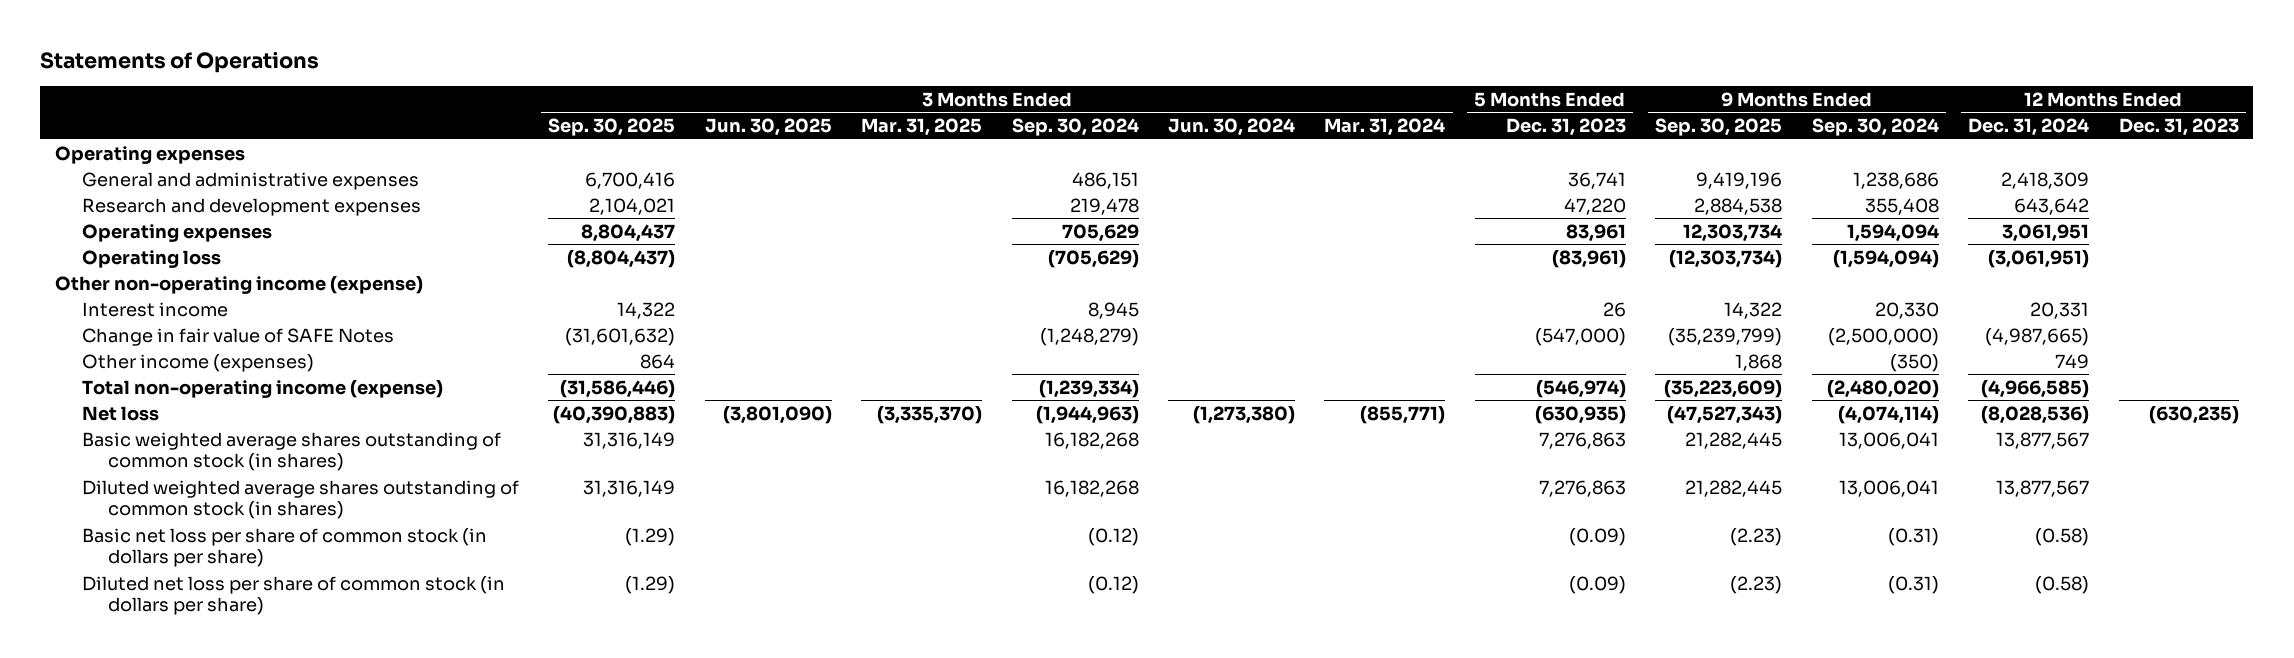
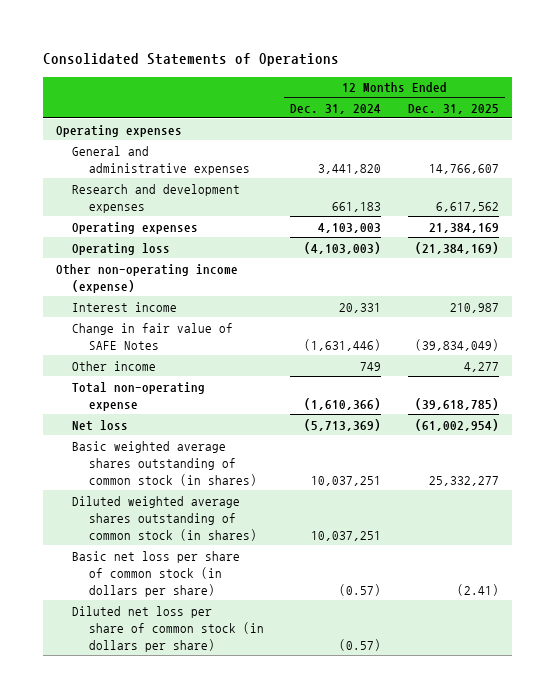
- Statements of Operations
+ Consolidated Statements of Operations
- | 3 Months Ended Sep. 30, 2025 | 3 Months Ended Jun. 30, 2025 | 3 Months Ended Mar. 31, 2025 | 3 Months Ended Sep. 30, 2024 | 3 Months Ended Jun. 30, 2024 | 3 Months Ended Mar. 31, 2024 | 5 Months Ended Dec. 31, 2023 | 9 Months Ended Sep. 30, 2025 | 9 Months Ended Sep. 30, 2024 | 12 Months Ended Dec. 31, 2024 | 12 Months Ended Dec. 31, 2023
+ | 12 Months Ended Dec. 31, 2024 | 12 Months Ended Dec. 31, 2025
- General and administrative expenses | 6,700,416 | | | 486,151 | | | 36,741 | 9,419,196 | 1,238,686 | 2,418,309 |
- Research and development expenses | 2,104,021 | | | 219,478 | | | 47,220 | 2,884,538 | 355,408 | 643,642 |
- Operating expenses | 8,804,437 | | | 705,629 | | | 83,961 | 12,303,734 | 1,594,094 | 3,061,951 |
- Operating loss | (8,804,437) | | | (705,629) | | | (83,961) | (12,303,734) | (1,594,094) | (3,061,951) |
+ General and administrative expenses | 3,441,820 | 14,766,607
+ Research and development expenses | 661,183 | 6,617,562
+ Operating expenses | 4,103,003 | 21,384,169
+ Operating loss | (4,103,003) | (21,384,169)
- Change in fair value of SAFE Notes | (31,601,632) | | | (1,248,279) | | | (547,000) | (35,239,799) | (2,500,000) | (4,987,665) |
- Other income (expenses) | 864 | | | | | | | 1,868 | (350) | 749 |
- Total non-operating income (expense) | (31,586,446) | | | (1,239,334) | | | (546,974) | (35,223,609) | (2,480,020) | (4,966,585) |
- Net loss | (40,390,883) | (3,801,090) | (3,335,370) | (1,944,963) | (1,273,380) | (855,771) | (630,935) | (47,527,343) | (4,074,114) | (8,028,536) | (630,235)
- Basic weighted average shares outstanding of common stock (in shares) | 31,316,149 | | | 16,182,268 | | | 7,276,863 | 21,282,445 | 13,006,041 | 13,877,567 |
- Diluted weighted average shares outstanding of common stock (in shares) | 31,316,149 | | | 16,182,268 | | | 7,276,863 | 21,282,445 | 13,006,041 | 13,877,567 |
- Basic net loss per share of common stock (in dollars per share) | (1.29) | | | (0.12) | | | (0.09) | (2.23) | (0.31) | (0.58) |
- Diluted net loss per share of common stock (in dollars per share) | (1.29) | | | (0.12) | | | (0.09) | (2.23) | (0.31) | (0.58) |
+ Change in fair value of SAFE Notes | (1,631,446) | (39,834,049)
+ Other income | 749 | 4,277
+ Total non-operating expense | (1,610,366) | (39,618,785)
+ Net loss | (5,713,369) | (61,002,954)
+ Basic weighted average shares outstanding of common stock (in shares) | 10,037,251 | 25,332,277
+ Diluted weighted average shares outstanding of common stock (in shares) | 10,037,251 |
+ Basic net loss per share of common stock (in dollars per share) | (0.57) | (2.41)
+ Diluted net loss per share of common stock (in dollars per share) | (0.57) |

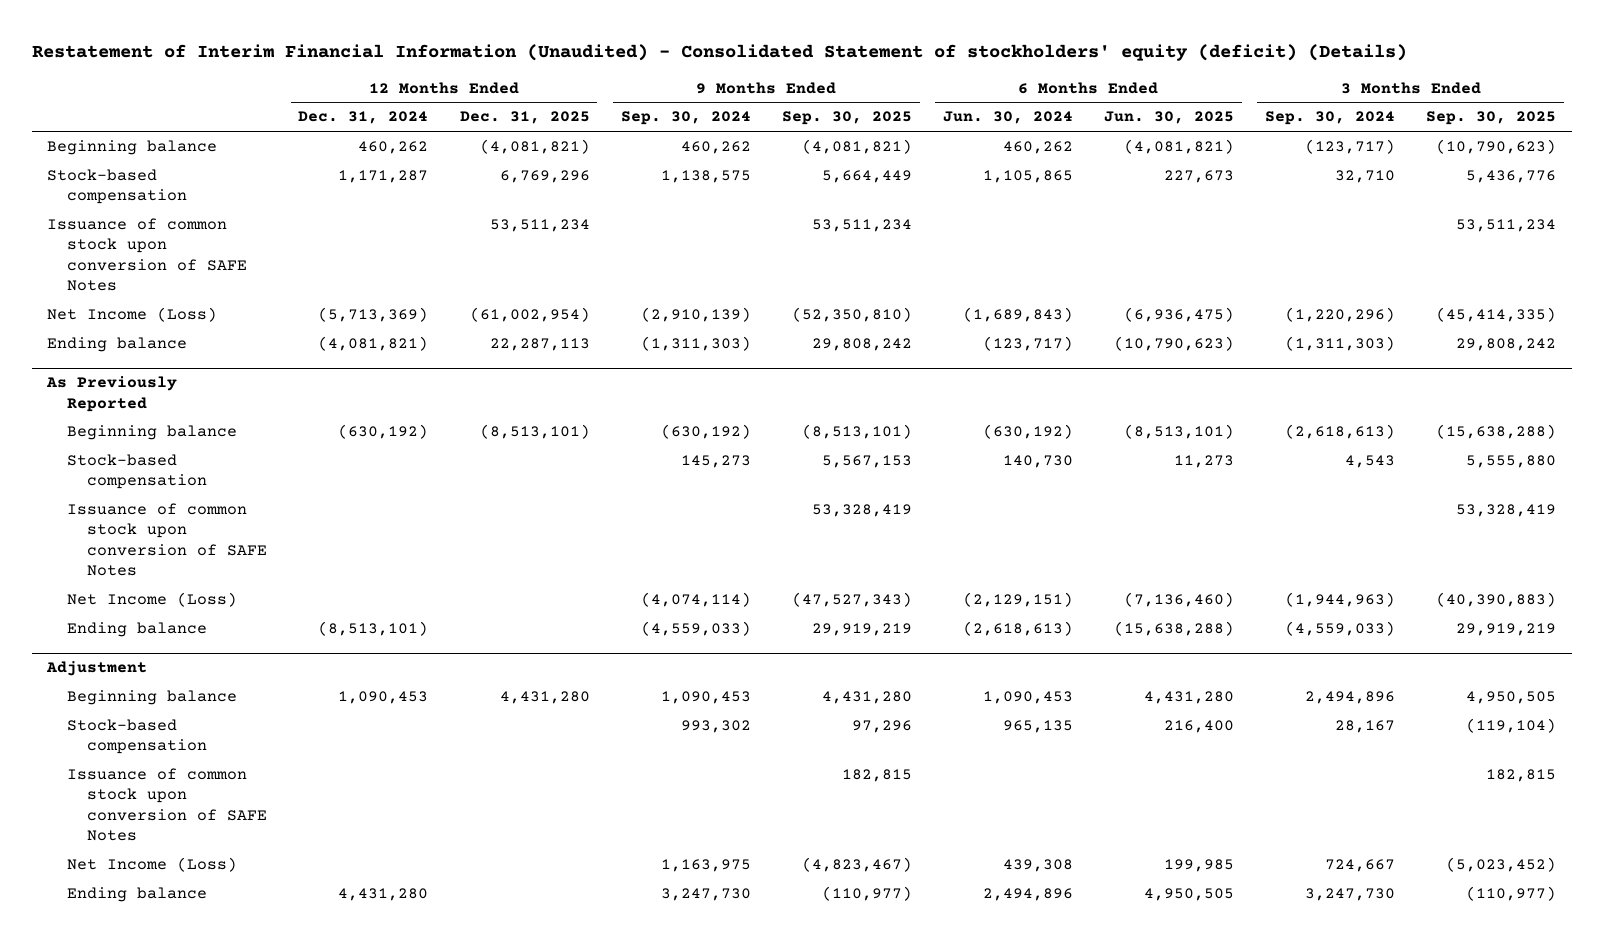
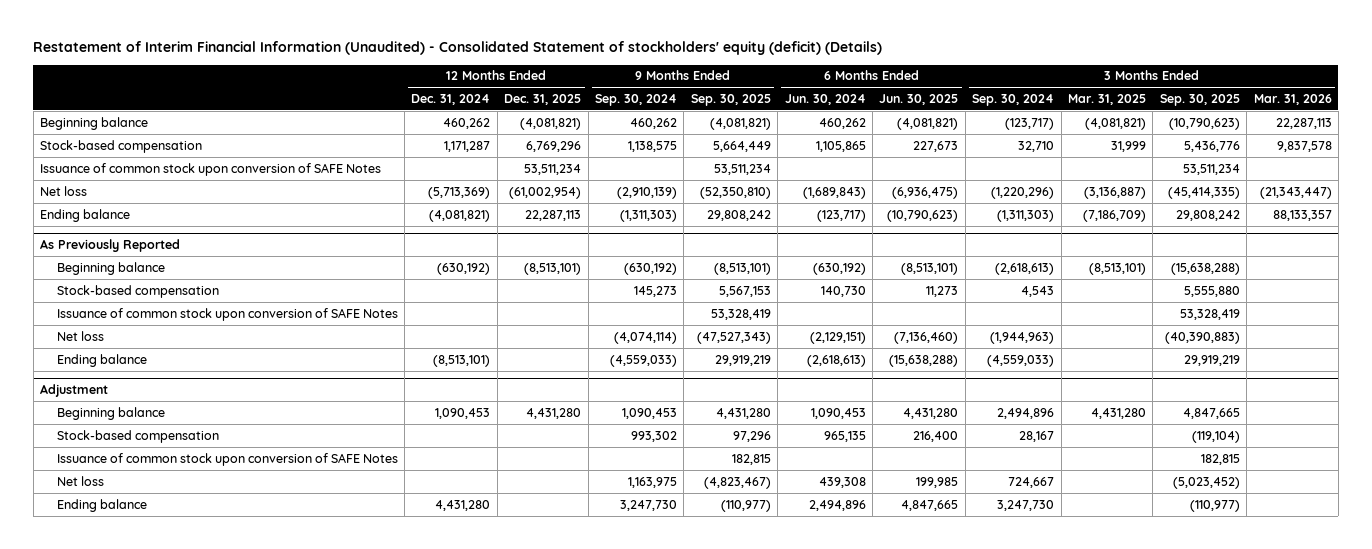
- | 12 Months Ended Dec. 31, 2024 | 12 Months Ended Dec. 31, 2025 | 9 Months Ended Sep. 30, 2024 | 9 Months Ended Sep. 30, 2025 | 6 Months Ended Jun. 30, 2024 | 6 Months Ended Jun. 30, 2025 | 3 Months Ended Sep. 30, 2024 | 3 Months Ended Sep. 30, 2025
+ | 12 Months Ended Dec. 31, 2024 | 12 Months Ended Dec. 31, 2025 | 9 Months Ended Sep. 30, 2024 | 9 Months Ended Sep. 30, 2025 | 6 Months Ended Jun. 30, 2024 | 6 Months Ended Jun. 30, 2025 | 3 Months Ended Sep. 30, 2024 | 3 Months Ended Mar. 31, 2025 | 3 Months Ended Sep. 30, 2025 | 3 Months Ended Mar. 31, 2026
- Net Income (Loss) | (5,713,369) | (61,002,954) | (2,910,139) | (52,350,810) | (1,689,843) | (6,936,475) | (1,220,296) | (45,414,335)
+ Net loss | (5,713,369) | (61,002,954) | (2,910,139) | (52,350,810) | (1,689,843) | (6,936,475) | (1,220,296) | (3,136,887) | (45,414,335) | (21,343,447)
@ As Previously Reported
- Net Income (Loss) | | | (4,074,114) | (47,527,343) | (2,129,151) | (7,136,460) | (1,944,963) | (40,390,883)
+ Net loss | | | (4,074,114) | (47,527,343) | (2,129,151) | (7,136,460) | (1,944,963) | | (40,390,883) |
@ Adjustment
- Beginning balance | 1,090,453 | 4,431,280 | 1,090,453 | 4,431,280 | 1,090,453 | 4,431,280 | 2,494,896 | 4,950,505
+ Beginning balance | 1,090,453 | 4,431,280 | 1,090,453 | 4,431,280 | 1,090,453 | 4,431,280 | 2,494,896 | 4,431,280 | 4,847,665 |
- Net Income (Loss) | | | 1,163,975 | (4,823,467) | 439,308 | 199,985 | 724,667 | (5,023,452)
- Ending balance | 4,431,280 | | 3,247,730 | (110,977) | 2,494,896 | 4,950,505 | 3,247,730 | (110,977)
+ Net loss | | | 1,163,975 | (4,823,467) | 439,308 | 199,985 | 724,667 | | (5,023,452) |
+ Ending balance | 4,431,280 | | 3,247,730 | (110,977) | 2,494,896 | 4,847,665 | 3,247,730 | | (110,977) |

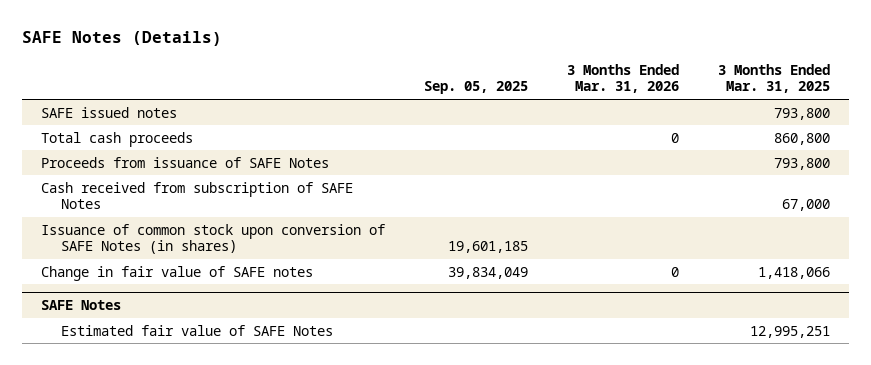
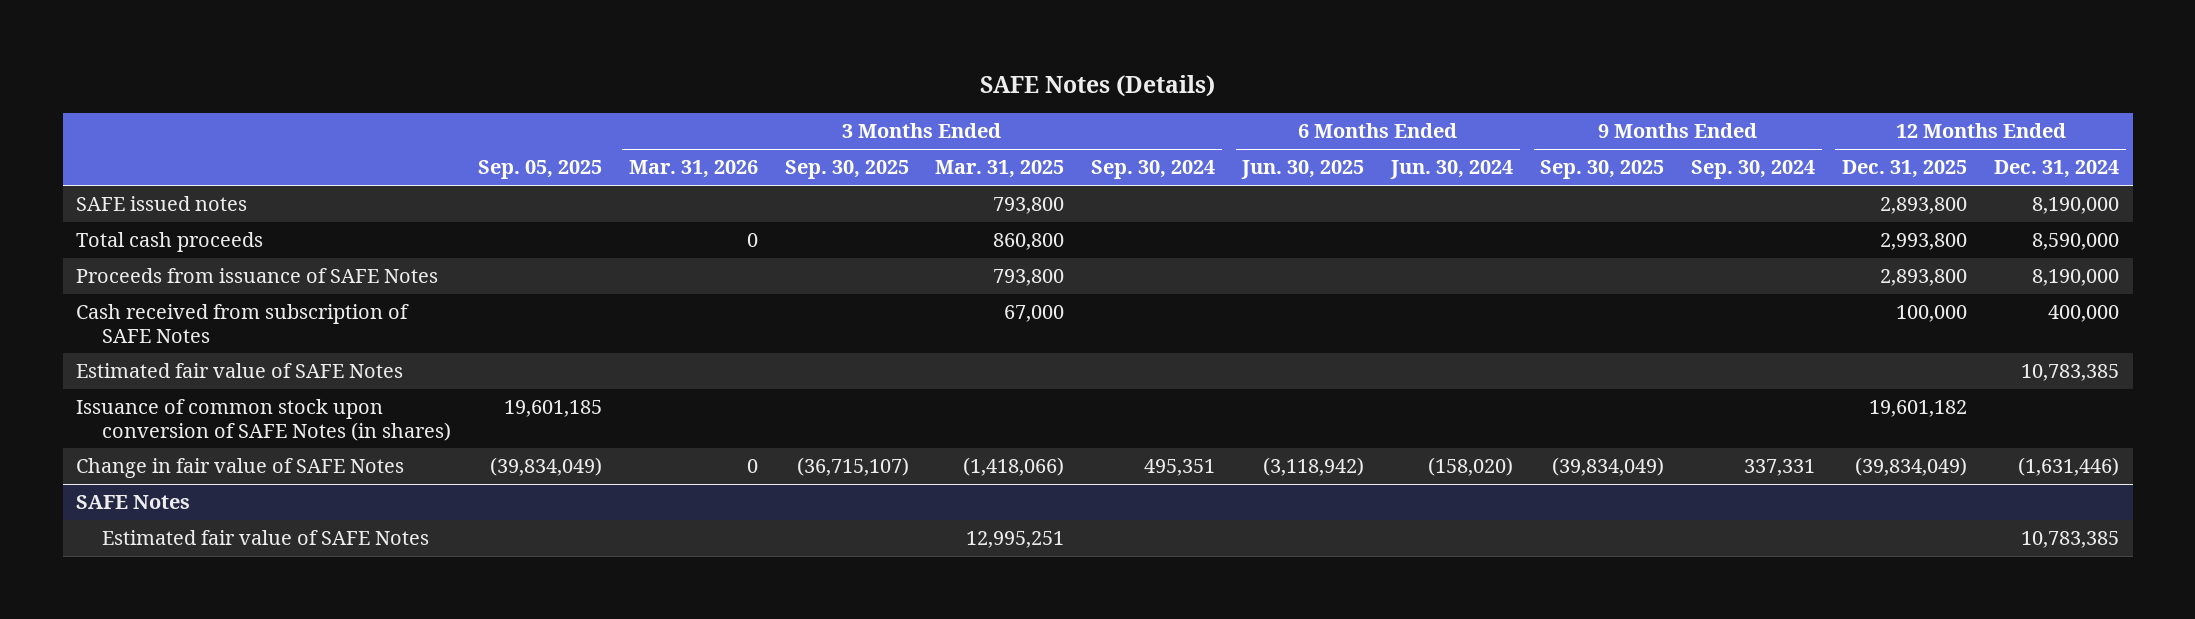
- | Sep. 05, 2025 | 3 Months Ended Mar. 31, 2026 | 3 Months Ended Mar. 31, 2025
+ | Sep. 05, 2025 | 3 Months Ended Mar. 31, 2026 | 3 Months Ended Sep. 30, 2025 | 3 Months Ended Mar. 31, 2025 | 3 Months Ended Sep. 30, 2024 | 6 Months Ended Jun. 30, 2025 | 6 Months Ended Jun. 30, 2024 | 9 Months Ended Sep. 30, 2025 | 9 Months Ended Sep. 30, 2024 | 12 Months Ended Dec. 31, 2025 | 12 Months Ended Dec. 31, 2024
+ Estimated fair value of SAFE Notes | | | | | | | | | | | 10,783,385
- Change in fair value of SAFE notes | 39,834,049 | 0 | 1,418,066
+ Change in fair value of SAFE Notes | (39,834,049) | 0 | (36,715,107) | (1,418,066) | 495,351 | (3,118,942) | (158,020) | (39,834,049) | 337,331 | (39,834,049) | (1,631,446)

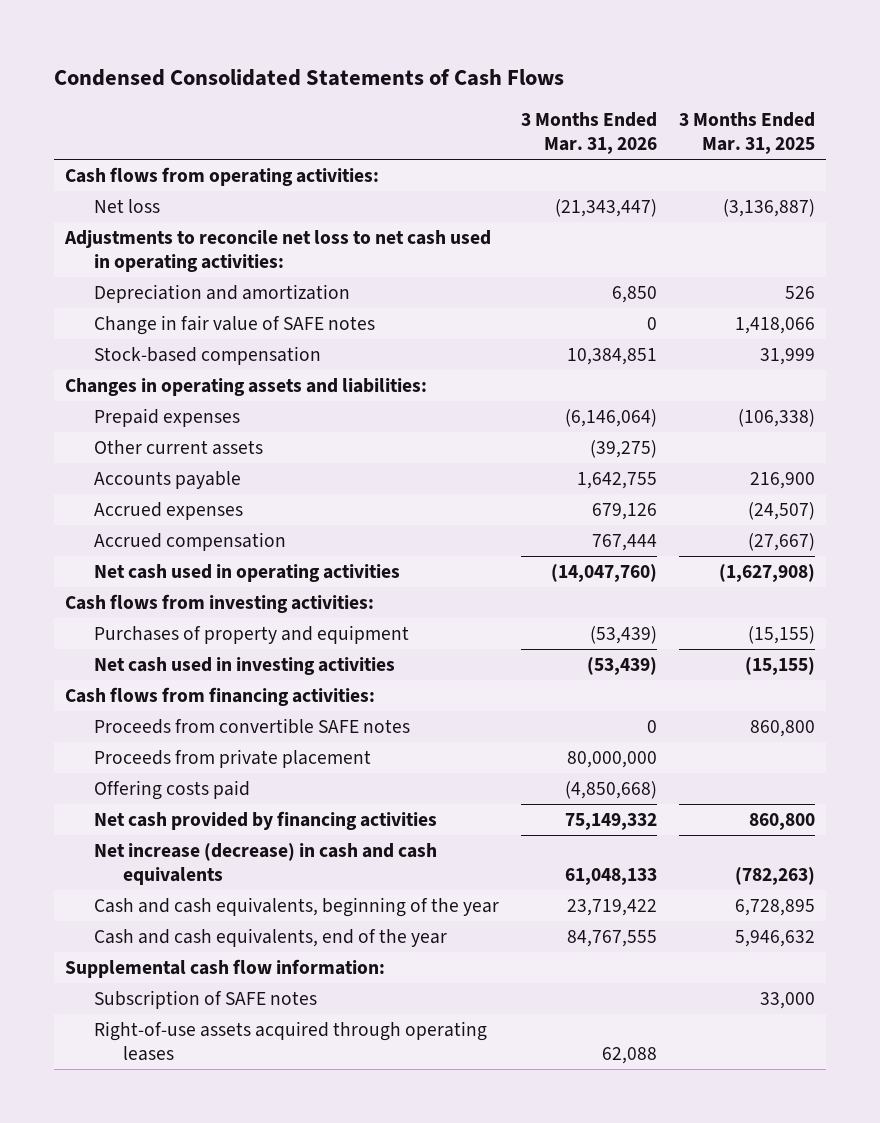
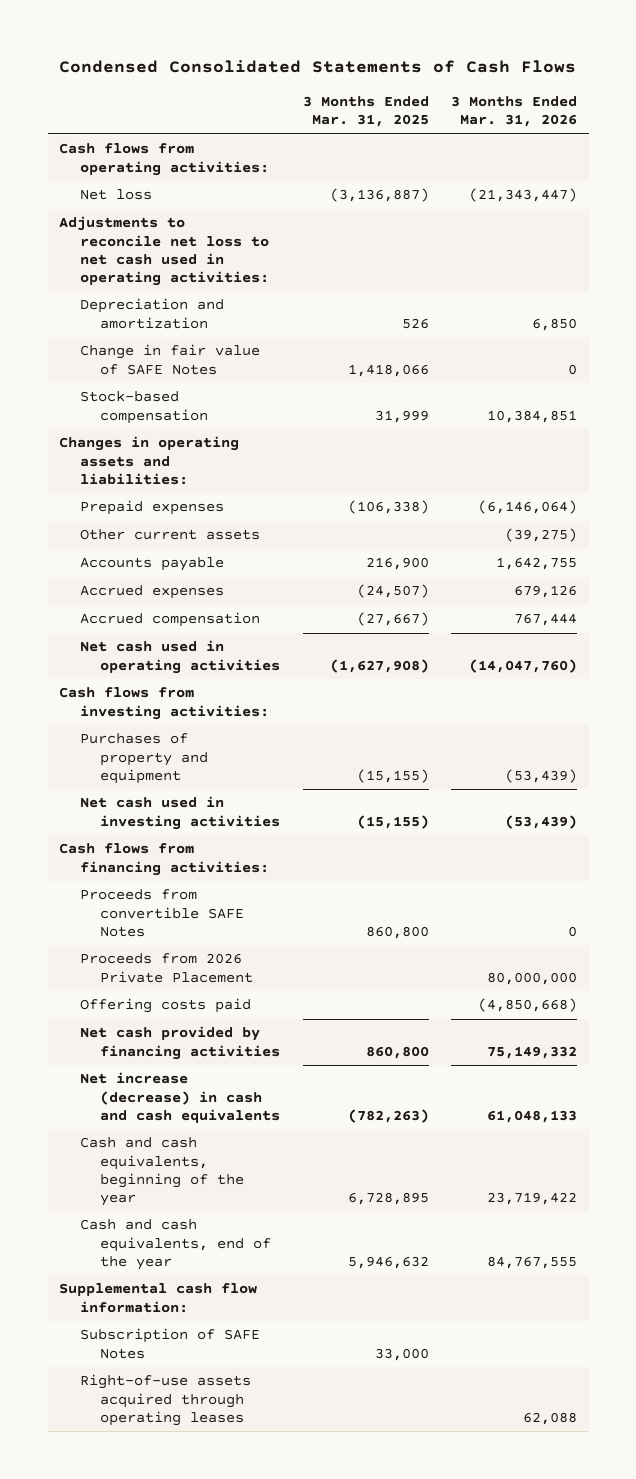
- | 3 Months Ended Mar. 31, 2026 | 3 Months Ended Mar. 31, 2025
+ | 3 Months Ended Mar. 31, 2025 | 3 Months Ended Mar. 31, 2026
- Change in fair value of SAFE notes | 0 | 1,418,066
+ Change in fair value of SAFE Notes | 1,418,066 | 0
- Proceeds from convertible SAFE notes | 0 | 860,800
- Proceeds from private placement | 80,000,000 |
+ Proceeds from convertible SAFE Notes | 860,800 | 0
+ Proceeds from 2026 Private Placement | | 80,000,000
- Subscription of SAFE notes | | 33,000
+ Subscription of SAFE Notes | 33,000 |

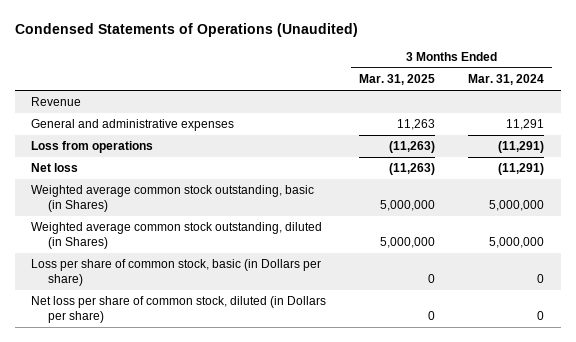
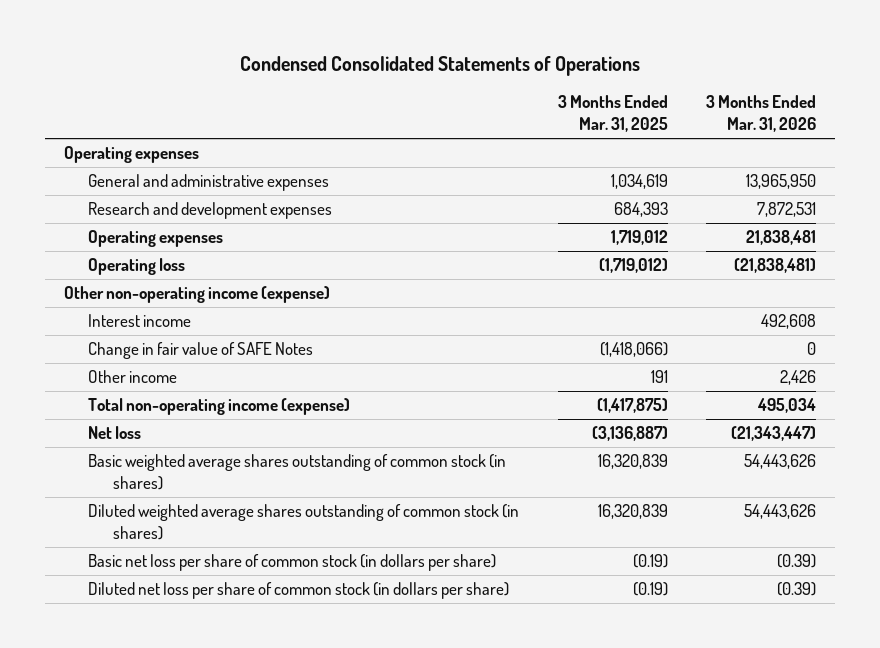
- Condensed Statements of Operations (Unaudited)
+ Condensed Consolidated Statements of Operations
- | 3 Months Ended Mar. 31, 2025 | 3 Months Ended Mar. 31, 2024
+ | 3 Months Ended Mar. 31, 2025 | 3 Months Ended Mar. 31, 2026
- Revenue
- General and administrative expenses | 11,263 | 11,291
- Loss from operations | (11,263) | (11,291)
- Net loss | (11,263) | (11,291)
- Weighted average common stock outstanding, basic (in Shares) | 5,000,000 | 5,000,000
- Weighted average common stock outstanding, diluted (in Shares) | 5,000,000 | 5,000,000
- Loss per share of common stock, basic (in Dollars per share) | 0 | 0
- Net loss per share of common stock, diluted (in Dollars per share) | 0 | 0
+ Operating expenses
+ General and administrative expenses | 1,034,619 | 13,965,950
+ Research and development expenses | 684,393 | 7,872,531
+ Operating expenses | 1,719,012 | 21,838,481
+ Operating loss | (1,719,012) | (21,838,481)
+ Other non-operating income (expense)
+ Interest income | | 492,608
+ Change in fair value of SAFE Notes | (1,418,066) | 0
+ Other income | 191 | 2,426
+ Total non-operating income (expense) | (1,417,875) | 495,034
+ Net loss | (3,136,887) | (21,343,447)
+ Basic weighted average shares outstanding of common stock (in shares) | 16,320,839 | 54,443,626
+ Diluted weighted average shares outstanding of common stock (in shares) | 16,320,839 | 54,443,626
+ Basic net loss per share of common stock (in dollars per share) | (0.19) | (0.39)
+ Diluted net loss per share of common stock (in dollars per share) | (0.19) | (0.39)

